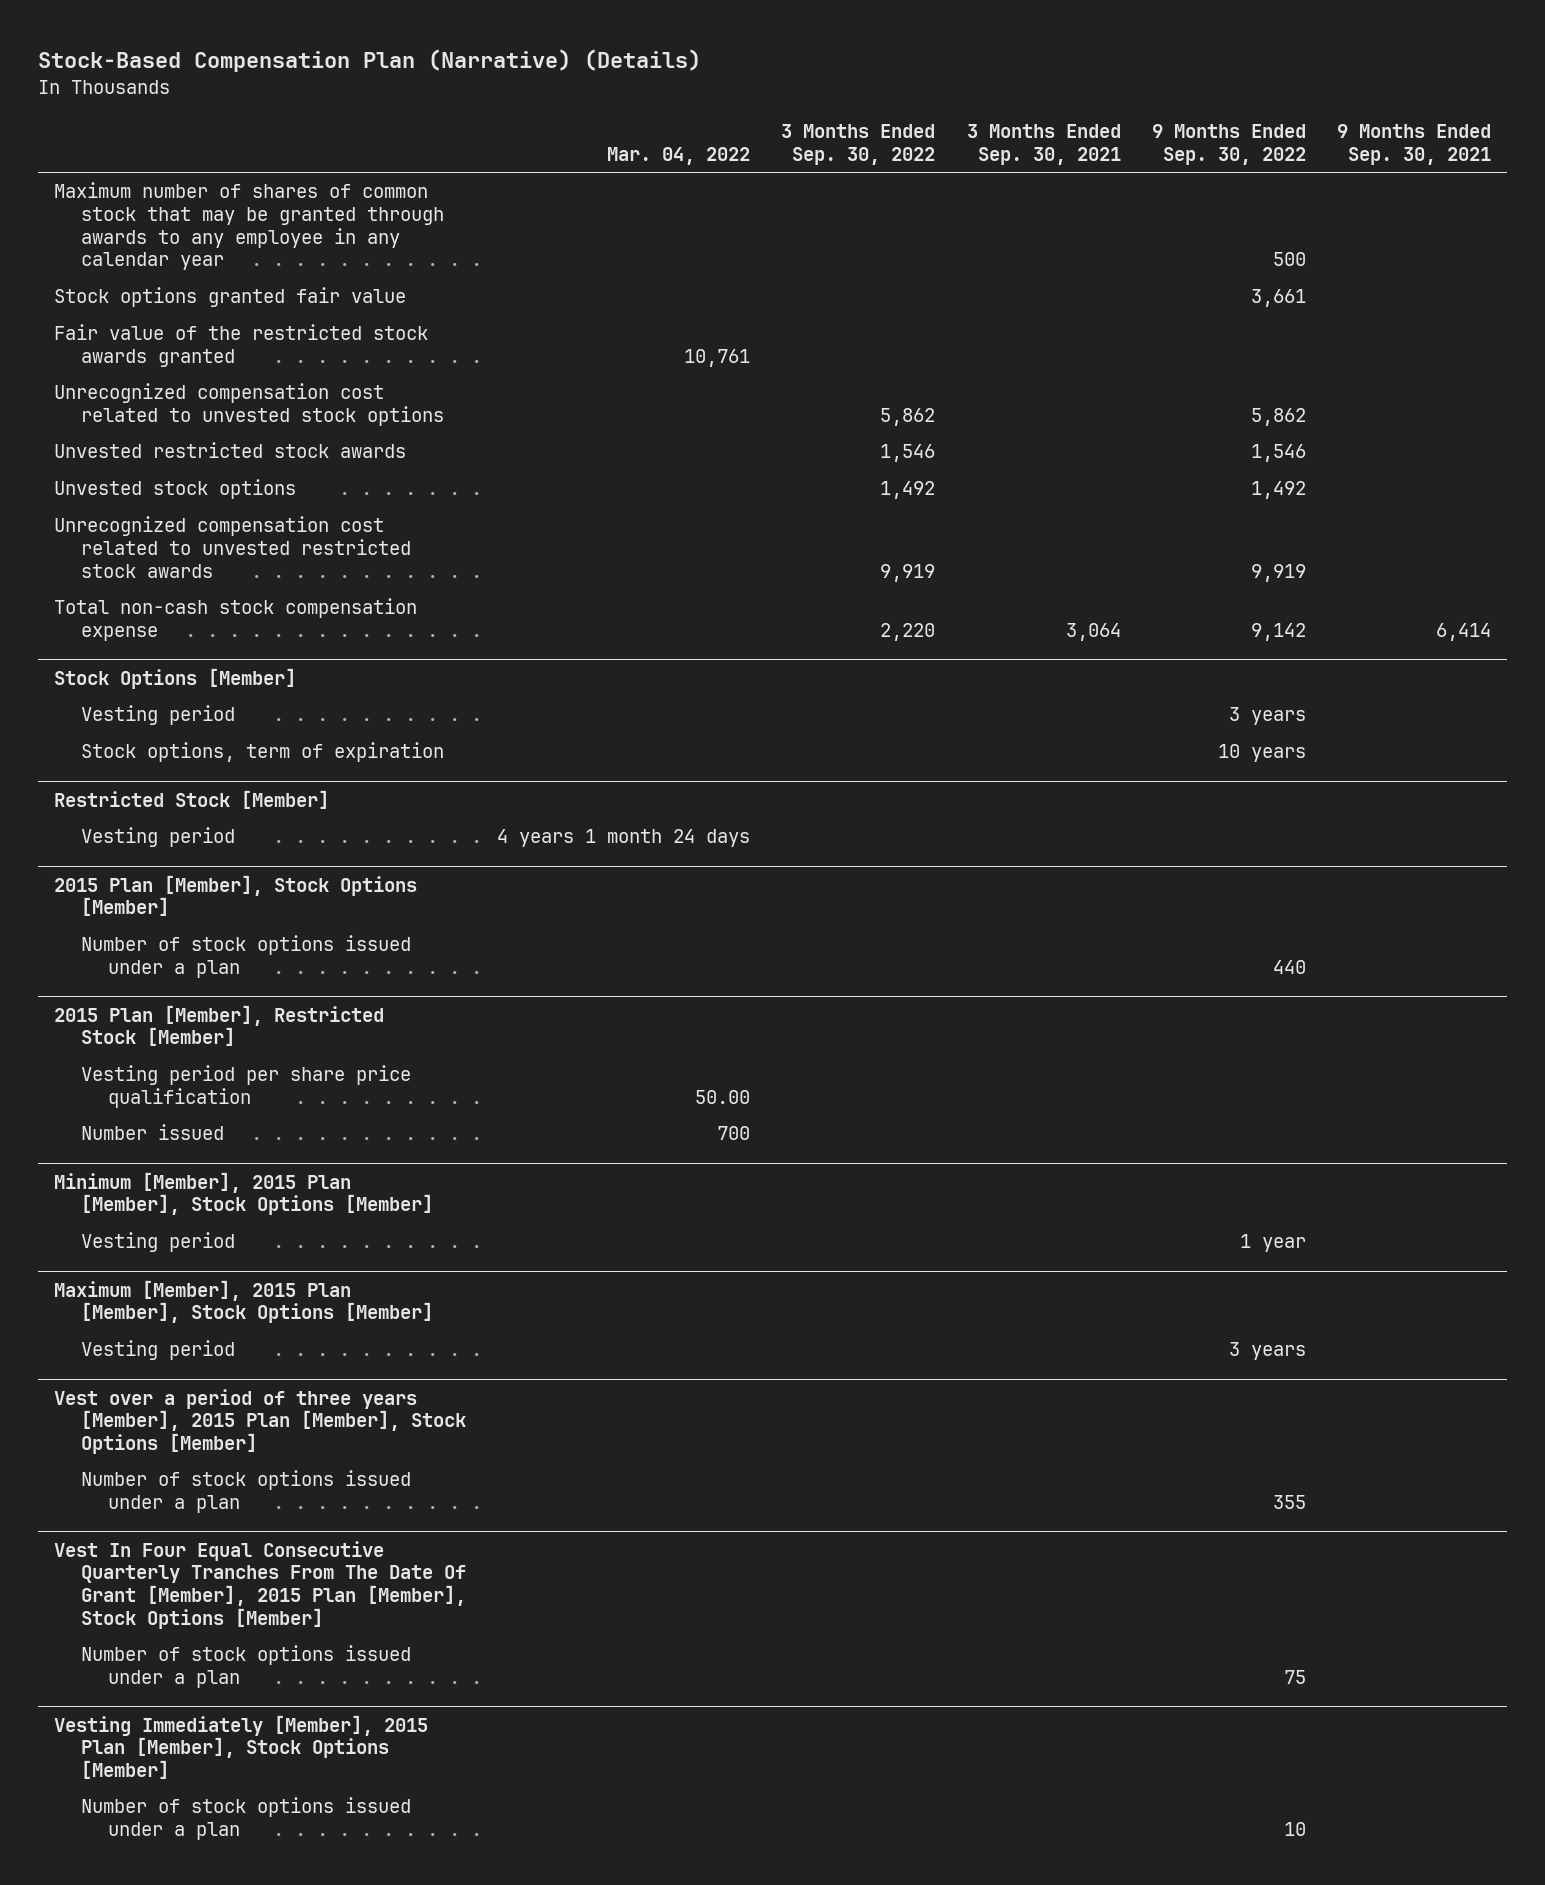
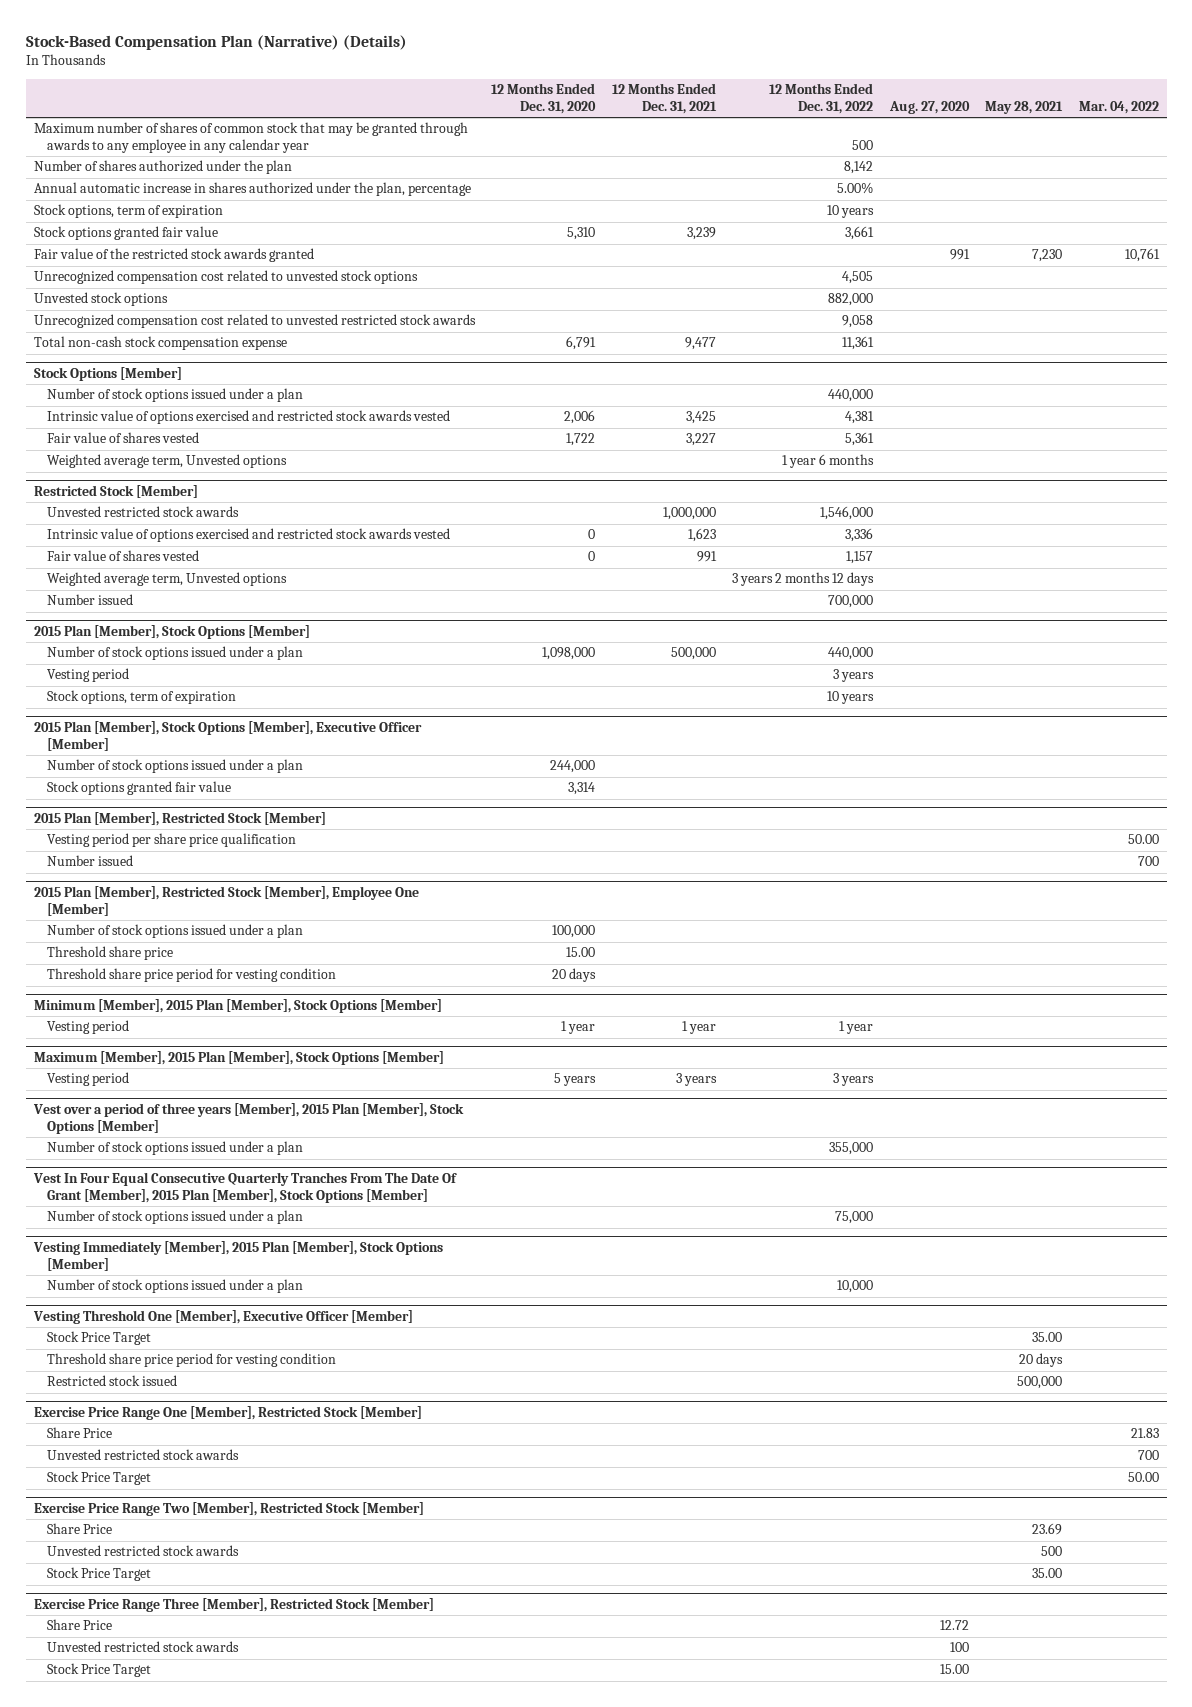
- | Mar. 04, 2022 | 3 Months Ended Sep. 30, 2022 | 3 Months Ended Sep. 30, 2021 | 9 Months Ended Sep. 30, 2022 | 9 Months Ended Sep. 30, 2021
+ | 12 Months Ended Dec. 31, 2020 | 12 Months Ended Dec. 31, 2021 | 12 Months Ended Dec. 31, 2022 | Aug. 27, 2020 | May 28, 2021 | Mar. 04, 2022
+ Number of shares authorized under the plan | | | 8,142 | | |
+ Annual automatic increase in shares authorized under the plan, percentage | | | 5.00% | | |
+ Stock options, term of expiration | | | 10 years | | |
- Unvested restricted stock awards | | 1,546 | | 1,546 |
@ Stock Options [Member]
- Vesting period | | | | 3 years |
- Stock options, term of expiration | | | | 10 years |
+ Number of stock options issued under a plan | | | 440,000 | | |
+ Intrinsic value of options exercised and restricted stock awards vested | 2,006 | 3,425 | 4,381 | | |
+ Fair value of shares vested | 1,722 | 3,227 | 5,361 | | |
+ Weighted average term, Unvested options | | | 1 year 6 months | | |
@ Restricted Stock [Member]
- Vesting period | 4 years 1 month 24 days | | | |
+ Unvested restricted stock awards | | 1,000,000 | 1,546,000 | | |
+ Intrinsic value of options exercised and restricted stock awards vested | 0 | 1,623 | 3,336 | | |
+ Fair value of shares vested | 0 | 991 | 1,157 | | |
+ Weighted average term, Unvested options | | | 3 years 2 months 12 days | | |
+ Number issued | | | 700,000 | | |
@ 2015 Plan [Member], Stock Options [Member]
+ Vesting period | | | 3 years | | |
+ Stock options, term of expiration | | | 10 years | | |
+ 2015 Plan [Member], Stock Options [Member], Executive Officer [Member]
+ Number of stock options issued under a plan | 244,000 | | | | |
+ Stock options granted fair value | 3,314 | | | | |
+ 2015 Plan [Member], Restricted Stock [Member], Employee One [Member]
+ Number of stock options issued under a plan | 100,000 | | | | |
+ Threshold share price | 15.00 | | | | |
+ Threshold share price period for vesting condition | 20 days | | | | |
+ Vesting Threshold One [Member], Executive Officer [Member]
+ Stock Price Target | | | | | 35.00 |
+ Threshold share price period for vesting condition | | | | | 20 days |
+ Restricted stock issued | | | | | 500,000 |
+ Exercise Price Range One [Member], Restricted Stock [Member]
+ Share Price | | | | | | 21.83
+ Unvested restricted stock awards | | | | | | 700
+ Stock Price Target | | | | | | 50.00
+ Exercise Price Range Two [Member], Restricted Stock [Member]
+ Share Price | | | | | 23.69 |
+ Unvested restricted stock awards | | | | | 500 |
+ Stock Price Target | | | | | 35.00 |
+ Exercise Price Range Three [Member], Restricted Stock [Member]
+ Share Price | | | | 12.72 | |
+ Unvested restricted stock awards | | | | 100 | |
+ Stock Price Target | | | | 15.00 | |

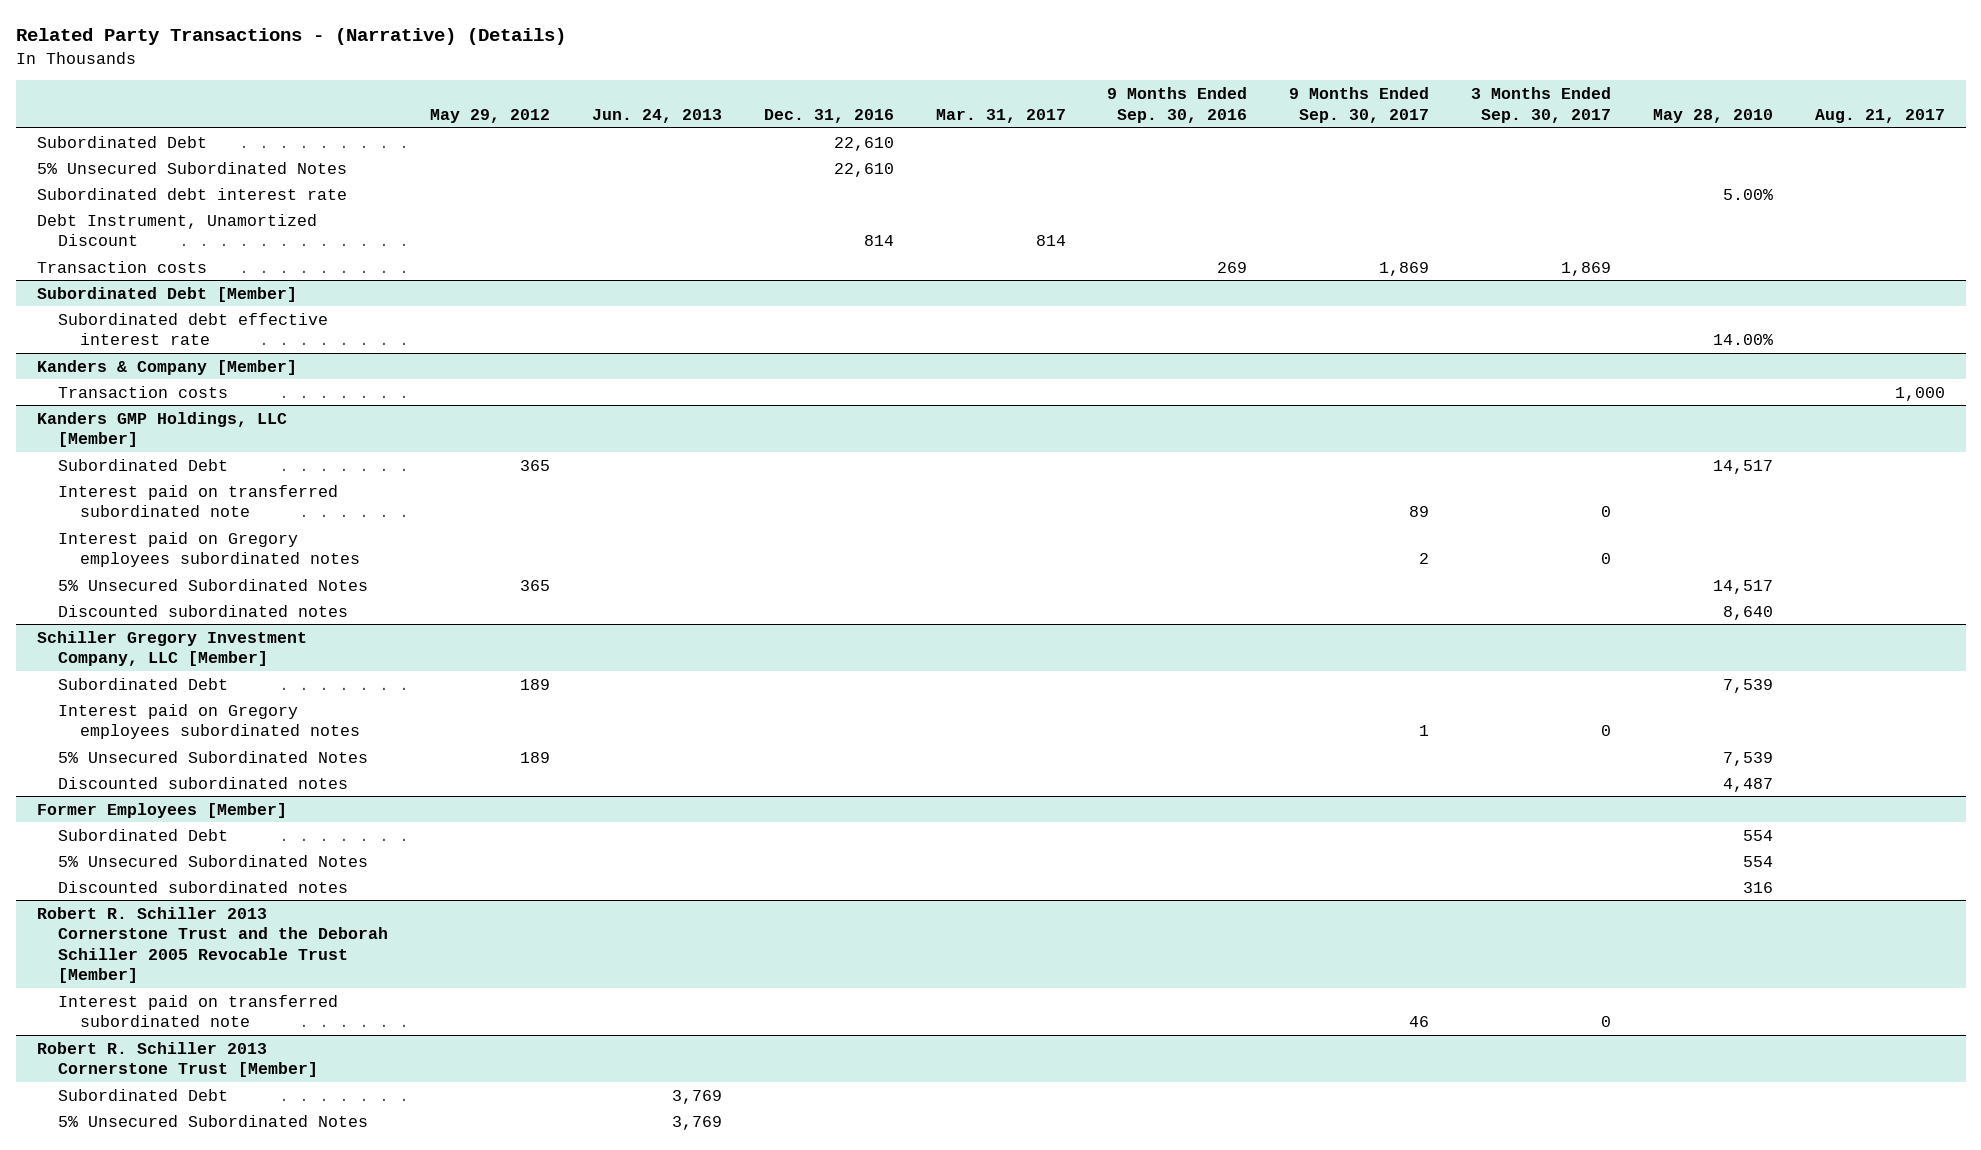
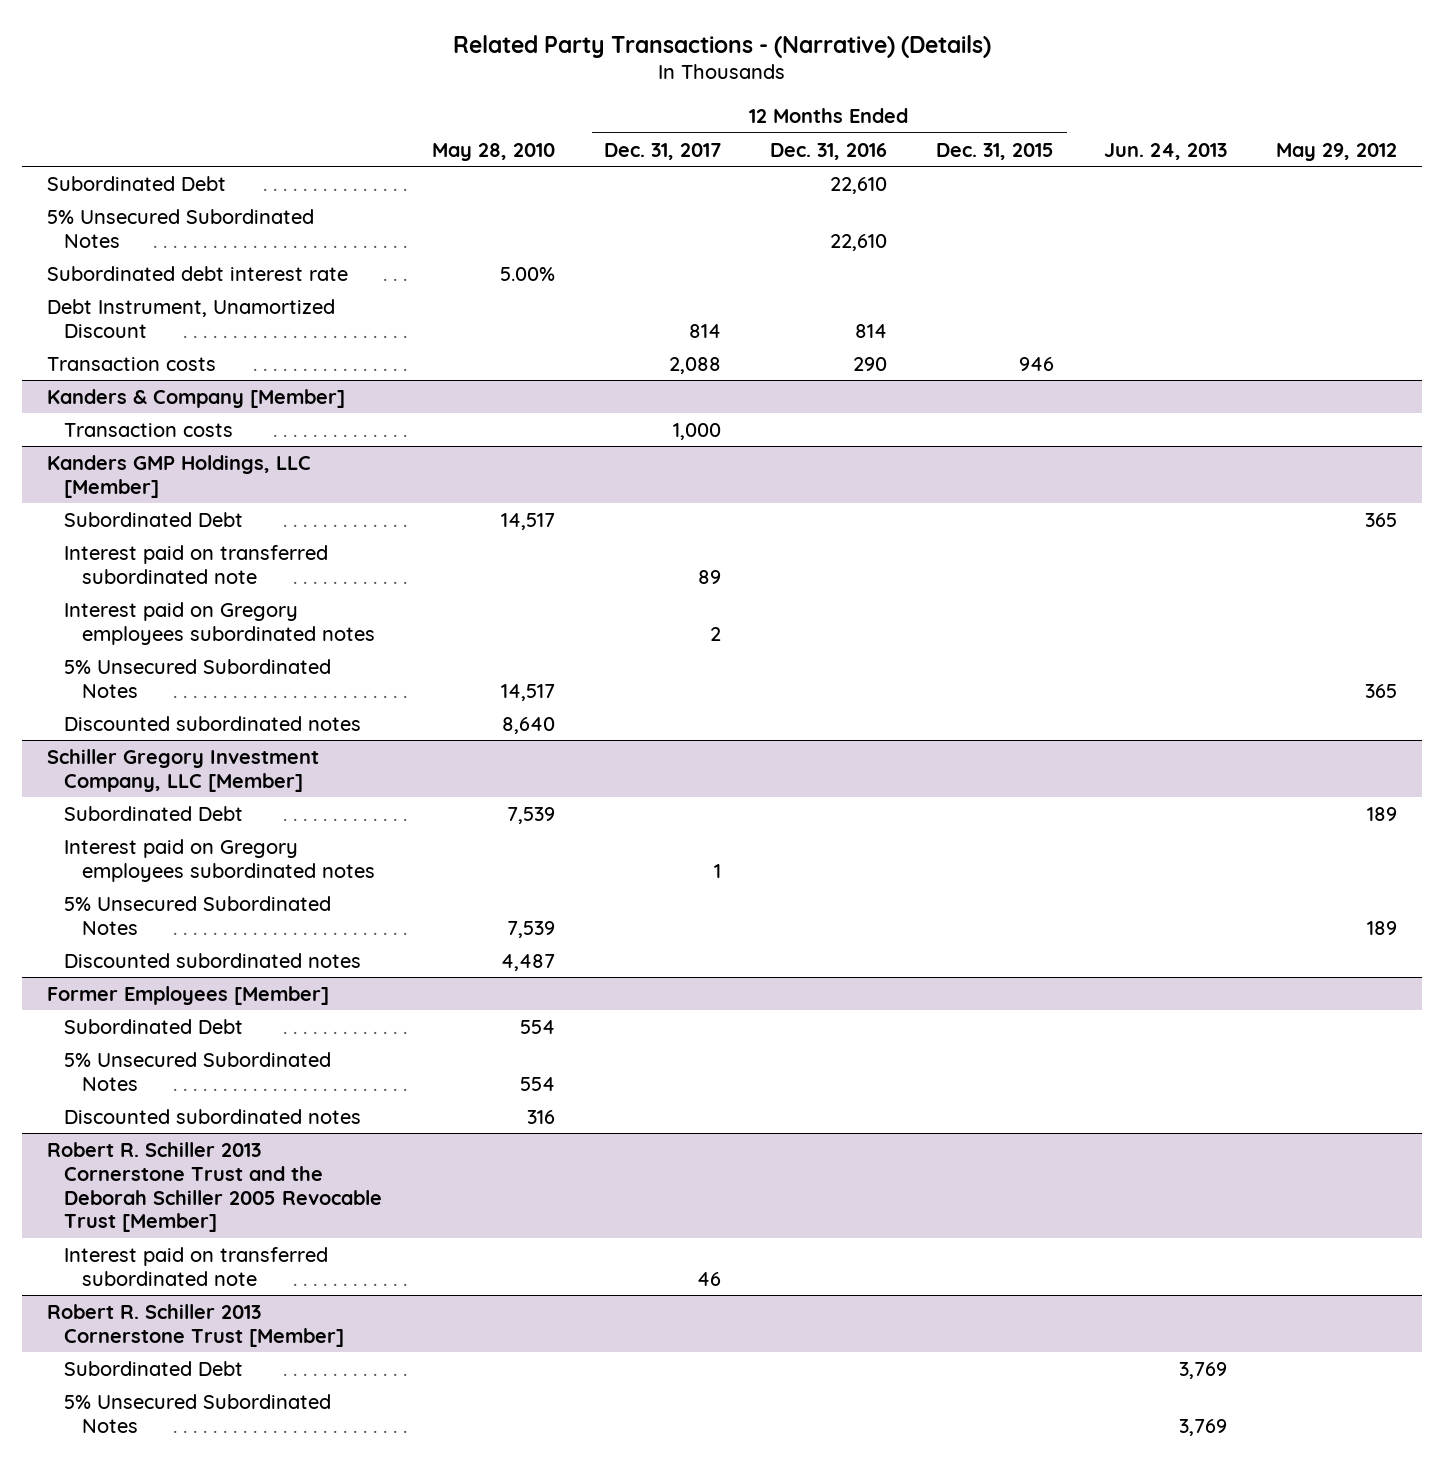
- | May 29, 2012 | Jun. 24, 2013 | Dec. 31, 2016 | Mar. 31, 2017 | 9 Months Ended Sep. 30, 2016 | 9 Months Ended Sep. 30, 2017 | 3 Months Ended Sep. 30, 2017 | May 28, 2010 | Aug. 21, 2017
+ | May 28, 2010 | 12 Months Ended Dec. 31, 2017 | 12 Months Ended Dec. 31, 2016 | 12 Months Ended Dec. 31, 2015 | Jun. 24, 2013 | May 29, 2012
- Subordinated Debt [Member]
- Subordinated debt effective interest rate | | | | | | | | 14.00% |

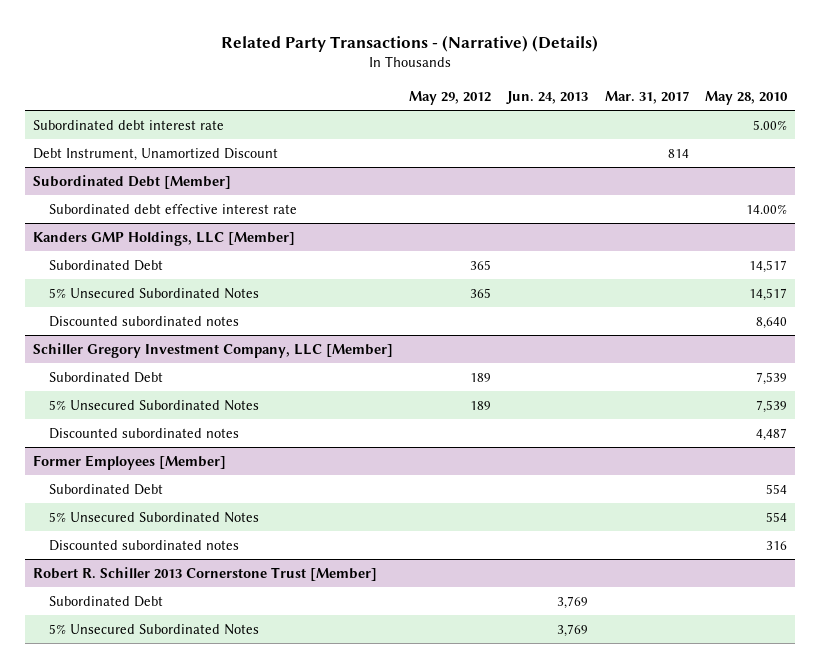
- | May 28, 2010 | 12 Months Ended Dec. 31, 2017 | 12 Months Ended Dec. 31, 2016 | 12 Months Ended Dec. 31, 2015 | Jun. 24, 2013 | May 29, 2012
+ | May 29, 2012 | Jun. 24, 2013 | Mar. 31, 2017 | May 28, 2010
- Subordinated Debt | | | 22,610 | | |
- 5% Unsecured Subordinated Notes | | | 22,610 | | |
- Transaction costs | | 2,088 | 290 | 946 | |
- Kanders & Company [Member]
- Transaction costs | | 1,000 | | | |
+ Subordinated Debt [Member]
+ Subordinated debt effective interest rate | | | | 14.00%
@ Kanders GMP Holdings, LLC [Member]
- Interest paid on transferred subordinated note | | 89 | | | |
- Interest paid on Gregory employees subordinated notes | | 2 | | | |
@ Schiller Gregory Investment Company, LLC [Member]
- Interest paid on Gregory employees subordinated notes | | 1 | | | |
- Robert R. Schiller 2013 Cornerstone Trust and the Deborah Schiller 2005 Revocable Trust [Member]
- Interest paid on transferred subordinated note | | 46 | | | |

